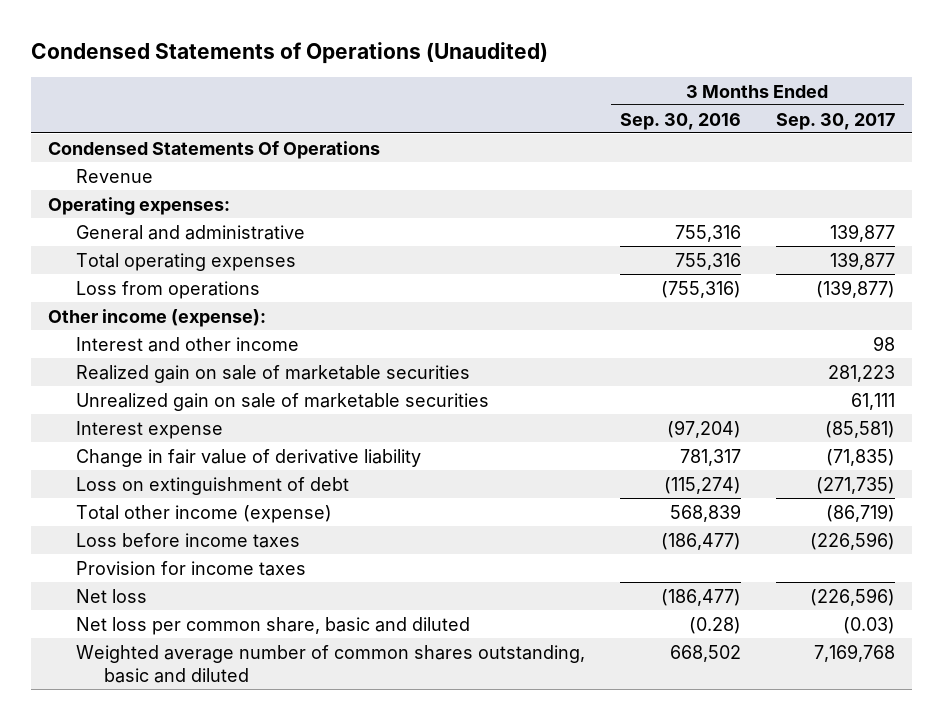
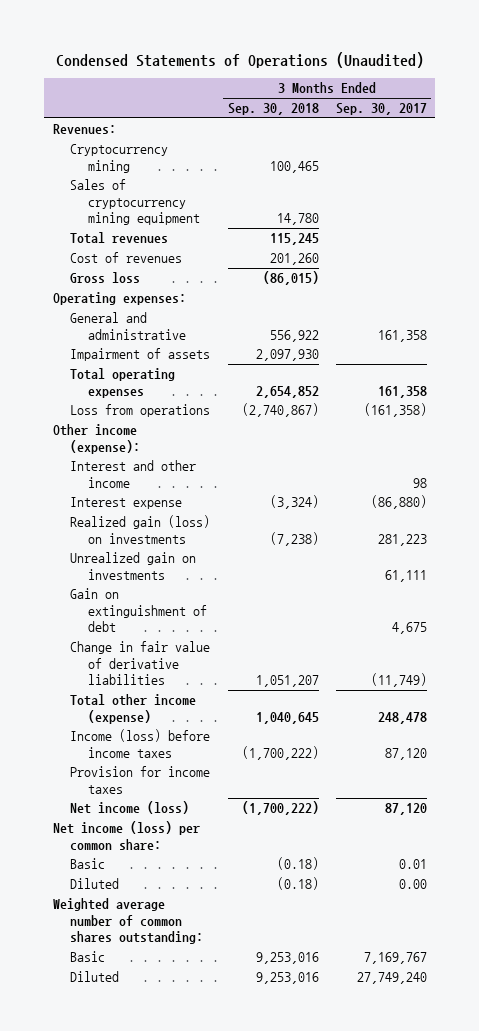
- | 3 Months Ended Sep. 30, 2016 | 3 Months Ended Sep. 30, 2017
+ | 3 Months Ended Sep. 30, 2018 | 3 Months Ended Sep. 30, 2017
- Condensed Statements Of Operations
- Revenue
+ Revenues:
+ Cryptocurrency mining | 100,465 |
+ Sales of cryptocurrency mining equipment | 14,780 |
+ Total revenues | 115,245 |
+ Cost of revenues | 201,260 |
+ Gross loss | (86,015) |
- General and administrative | 755,316 | 139,877
- Total operating expenses | 755,316 | 139,877
- Loss from operations | (755,316) | (139,877)
+ General and administrative | 556,922 | 161,358
+ Impairment of assets | 2,097,930 |
+ Total operating expenses | 2,654,852 | 161,358
+ Loss from operations | (2,740,867) | (161,358)
- Realized gain on sale of marketable securities | | 281,223
- Unrealized gain on sale of marketable securities | | 61,111
- Interest expense | (97,204) | (85,581)
- Change in fair value of derivative liability | 781,317 | (71,835)
- Loss on extinguishment of debt | (115,274) | (271,735)
- Total other income (expense) | 568,839 | (86,719)
- Loss before income taxes | (186,477) | (226,596)
+ Interest expense | (3,324) | (86,880)
+ Realized gain (loss) on investments | (7,238) | 281,223
+ Unrealized gain on investments | | 61,111
+ Gain on extinguishment of debt | | 4,675
+ Change in fair value of derivative liabilities | 1,051,207 | (11,749)
+ Total other income (expense) | 1,040,645 | 248,478
+ Income (loss) before income taxes | (1,700,222) | 87,120
- Net loss | (186,477) | (226,596)
- Net loss per common share, basic and diluted | (0.28) | (0.03)
- Weighted average number of common shares outstanding, basic and diluted | 668,502 | 7,169,768
+ Net income (loss) | (1,700,222) | 87,120
+ Net income (loss) per common share:
+ Basic | (0.18) | 0.01
+ Diluted | (0.18) | 0.00
+ Weighted average number of common shares outstanding:
+ Basic | 9,253,016 | 7,169,767
+ Diluted | 9,253,016 | 27,749,240

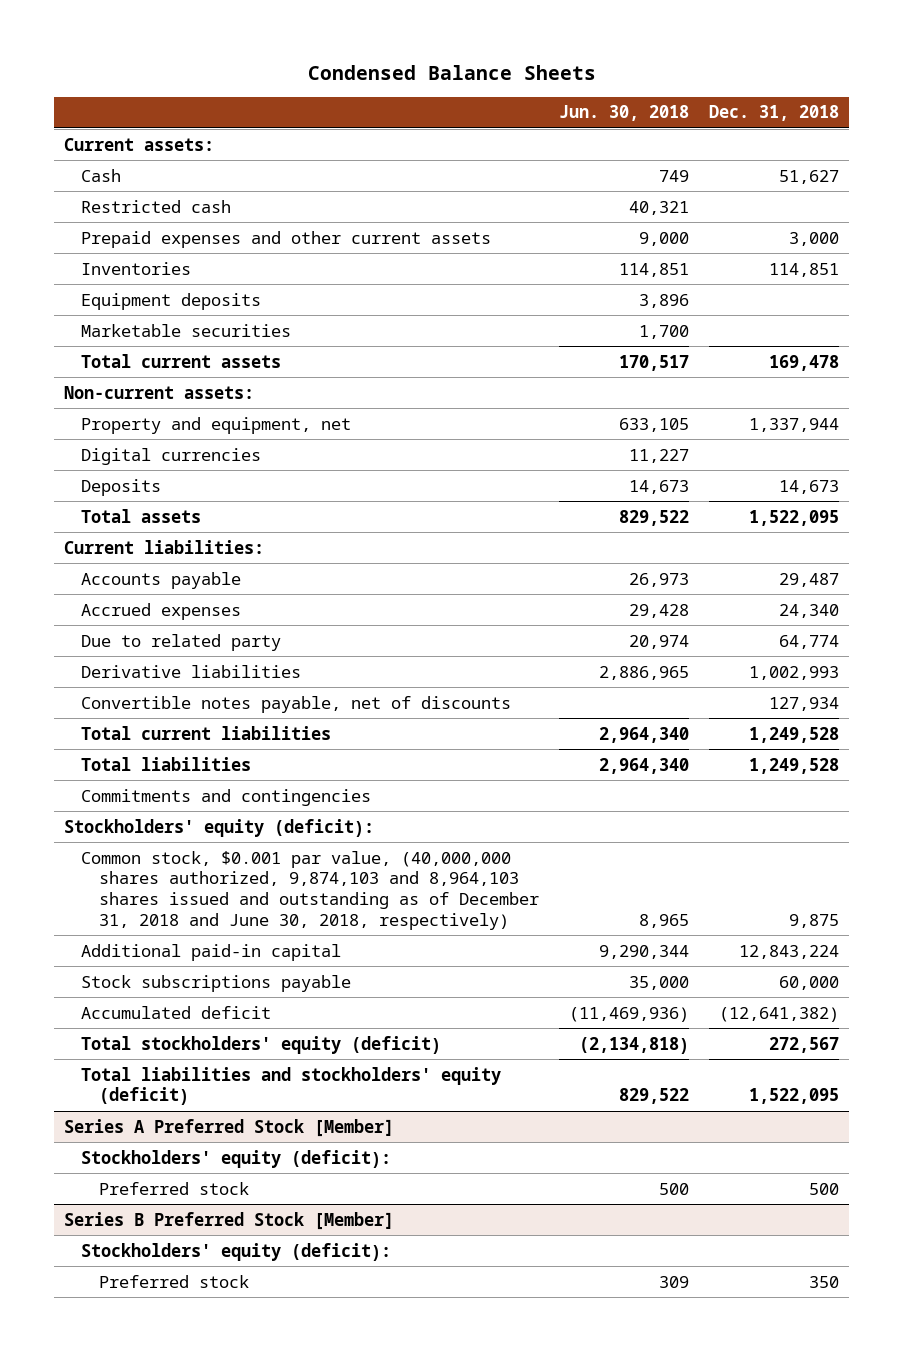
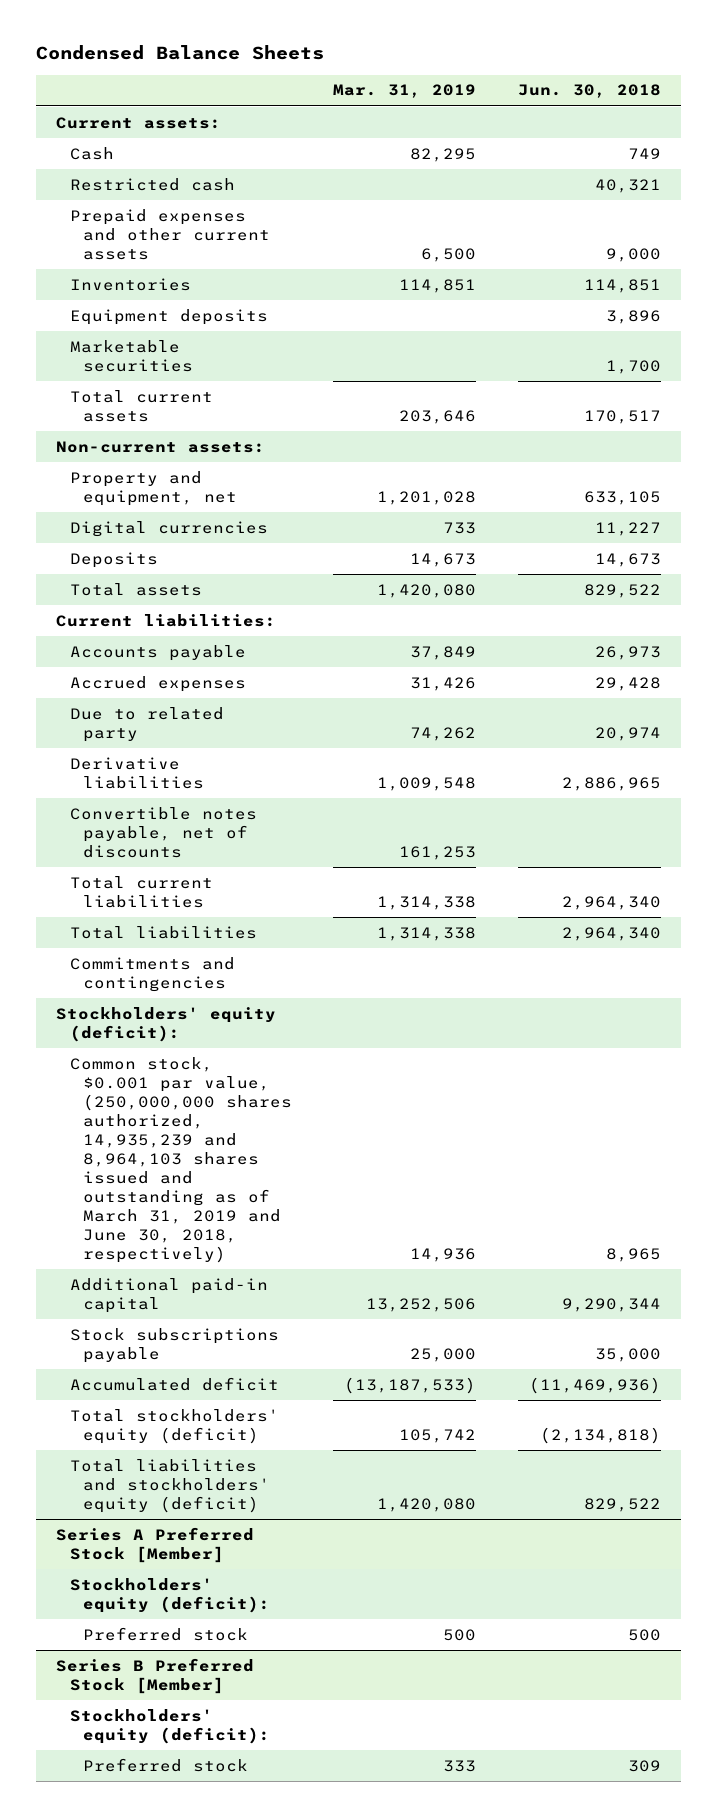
- | Jun. 30, 2018 | Dec. 31, 2018
+ | Mar. 31, 2019 | Jun. 30, 2018
- Common stock, $0.001 par value, (40,000,000 shares authorized, 9,874,103 and 8,964,103 shares issued and outstanding as of December 31, 2018 and June 30, 2018, respectively) | 8,965 | 9,875
+ Common stock, $0.001 par value, (250,000,000 shares authorized, 14,935,239 and 8,964,103 shares issued and outstanding as of March 31, 2019 and June 30, 2018, respectively) | 14,936 | 8,965

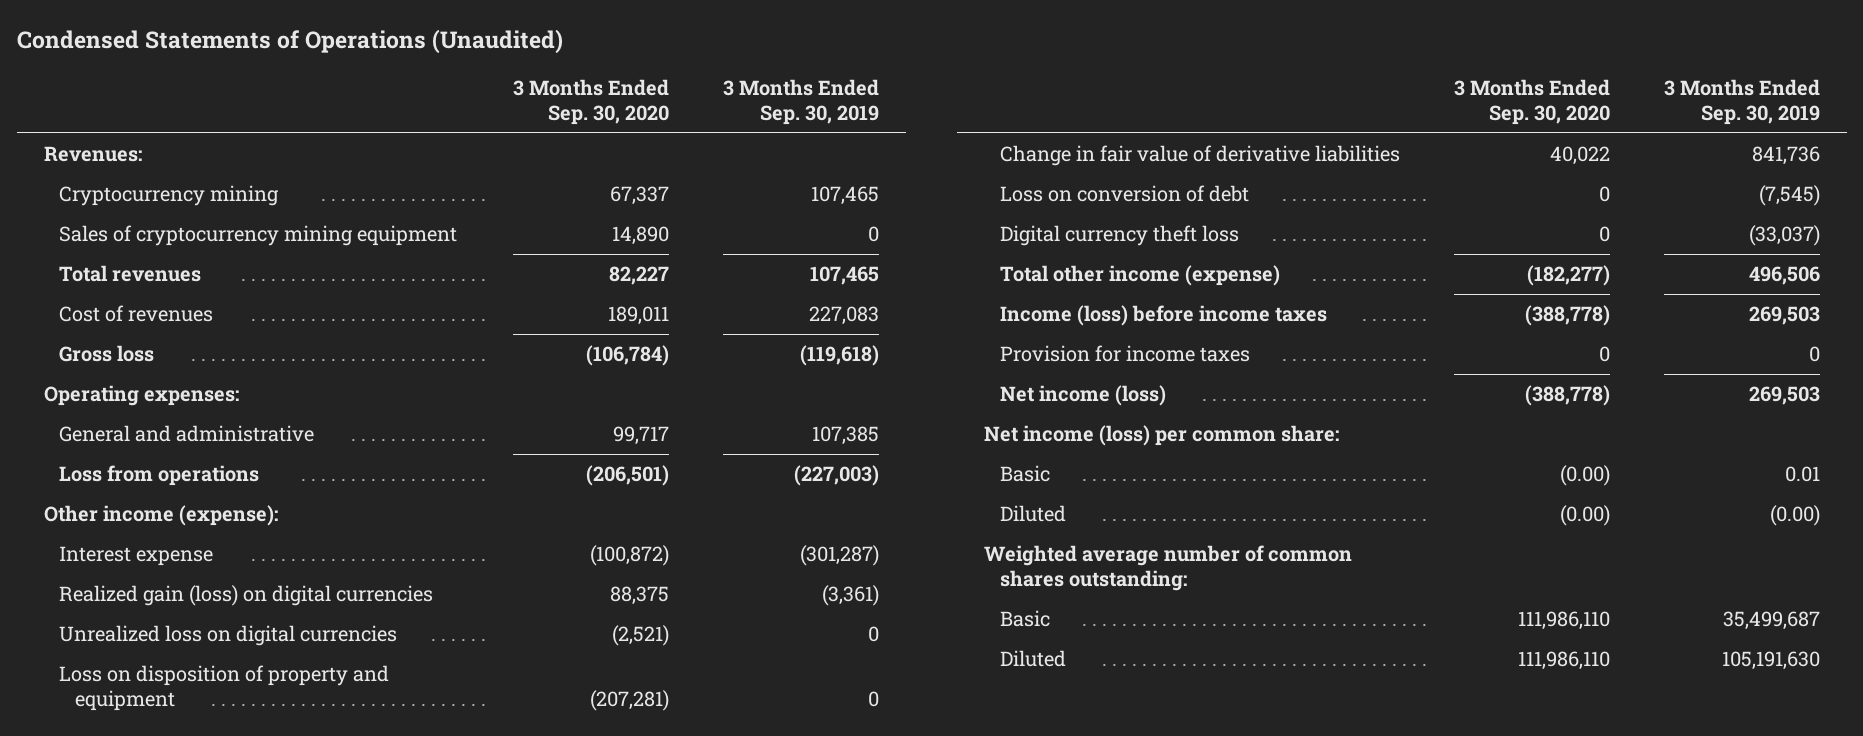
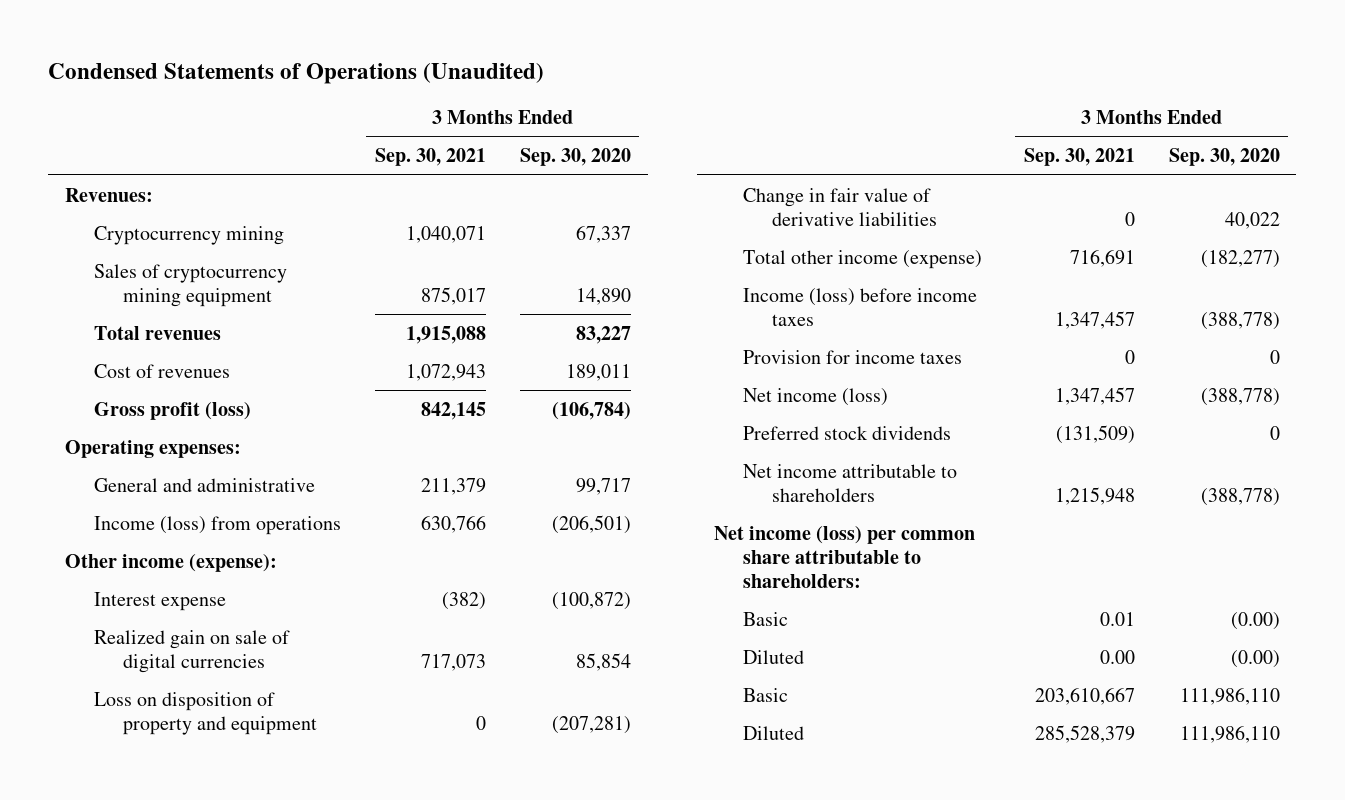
- | 3 Months Ended Sep. 30, 2020 | 3 Months Ended Sep. 30, 2019
+ | 3 Months Ended Sep. 30, 2021 | 3 Months Ended Sep. 30, 2020
- Total revenues | 82,227 | 107,465
+ Total revenues | 1,915,088 | 83,227
- Gross loss | (106,784) | (119,618)
+ Gross profit (loss) | 842,145 | (106,784)
- Loss from operations | (206,501) | (227,003)
+ Income (loss) from operations | 630,766 | (206,501)
- Realized gain (loss) on digital currencies | 88,375 | (3,361)
- Unrealized loss on digital currencies | (2,521) | 0
+ Realized gain on sale of digital currencies | 717,073 | 85,854
- Loss on conversion of debt | 0 | (7,545)
- Digital currency theft loss | 0 | (33,037)
- Net income (loss) per common share:
+ Preferred stock dividends | (131,509) | 0
+ Net income attributable to shareholders | 1,215,948 | (388,778)
+ Net income (loss) per common share attributable to shareholders:
- Weighted average number of common shares outstanding:

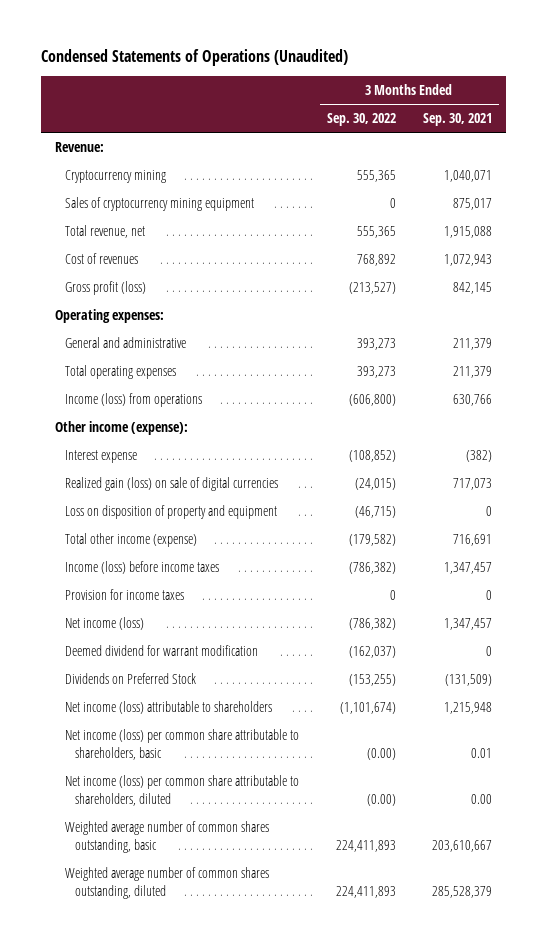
- | 3 Months Ended Sep. 30, 2021 | 3 Months Ended Sep. 30, 2020
+ | 3 Months Ended Sep. 30, 2022 | 3 Months Ended Sep. 30, 2021
- Revenues:
+ Revenue:
- Total revenues | 1,915,088 | 83,227
+ Total revenue, net | 555,365 | 1,915,088
+ Total operating expenses | 393,273 | 211,379
- Realized gain on sale of digital currencies | 717,073 | 85,854
+ Realized gain (loss) on sale of digital currencies | (24,015) | 717,073
- Change in fair value of derivative liabilities | 0 | 40,022
- Preferred stock dividends | (131,509) | 0
- Net income attributable to shareholders | 1,215,948 | (388,778)
- Net income (loss) per common share attributable to shareholders:
- Basic | 0.01 | (0.00)
- Diluted | 0.00 | (0.00)
- Basic | 203,610,667 | 111,986,110
- Diluted | 285,528,379 | 111,986,110
+ Deemed dividend for warrant modification | (162,037) | 0
+ Dividends on Preferred Stock | (153,255) | (131,509)
+ Net income (loss) attributable to shareholders | (1,101,674) | 1,215,948
+ Net income (loss) per common share attributable to shareholders, basic | (0.00) | 0.01
+ Net income (loss) per common share attributable to shareholders, diluted | (0.00) | 0.00
+ Weighted average number of common shares outstanding, basic | 224,411,893 | 203,610,667
+ Weighted average number of common shares outstanding, diluted | 224,411,893 | 285,528,379

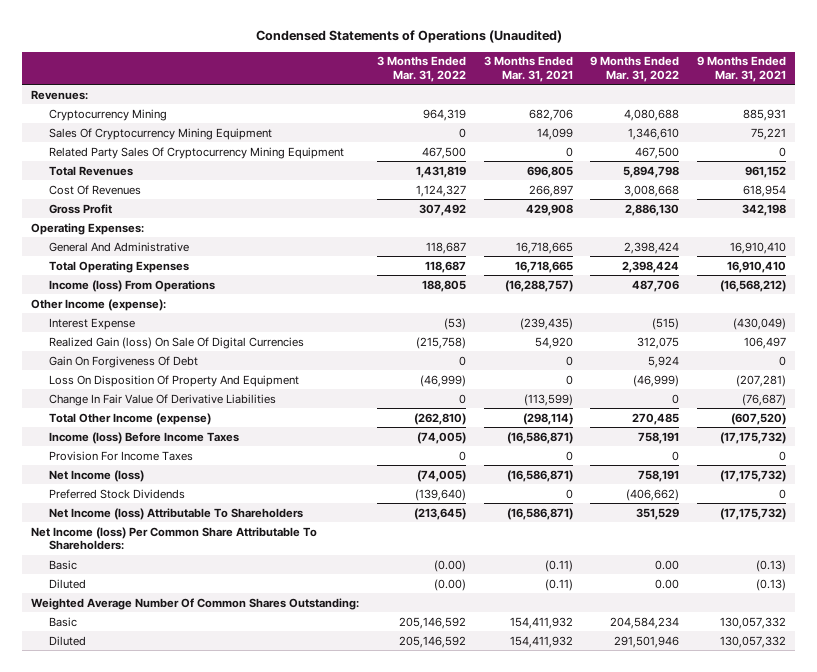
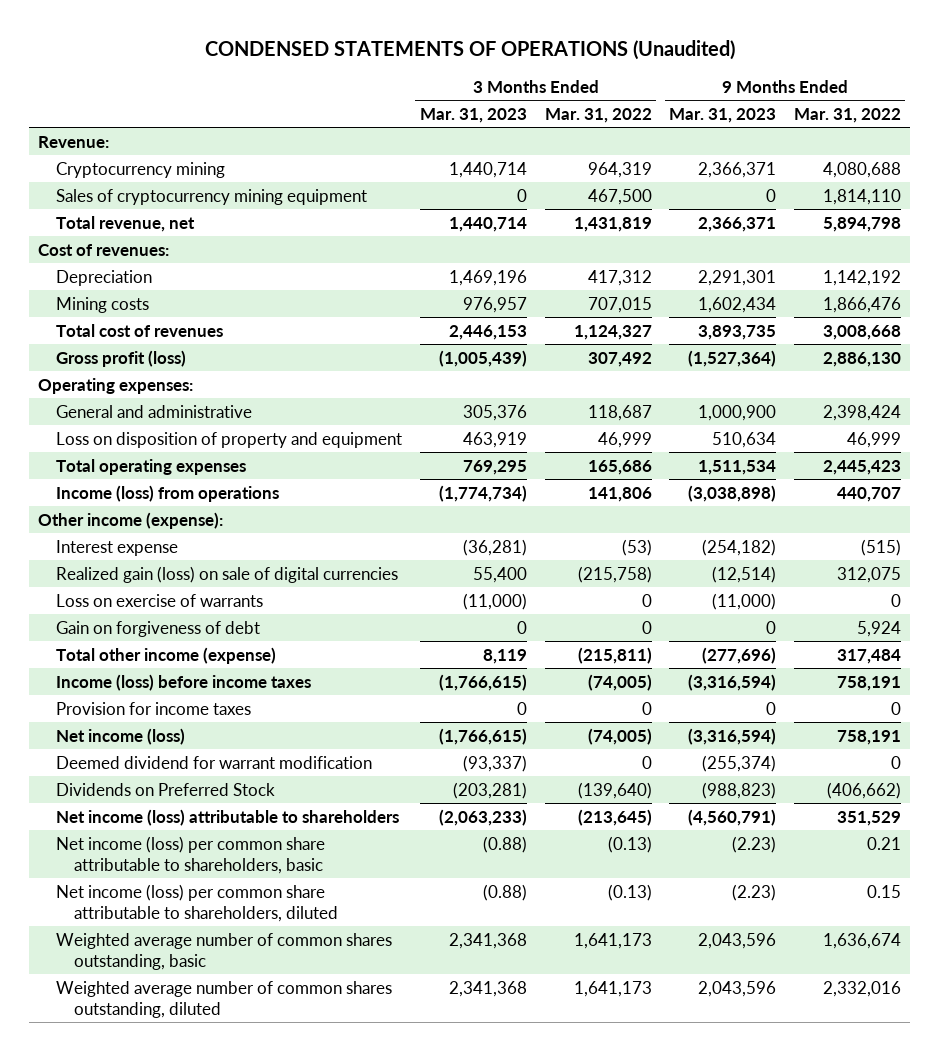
- Condensed Statements of Operations (Unaudited)
+ CONDENSED STATEMENTS OF OPERATIONS (Unaudited)
- | 3 Months Ended Mar. 31, 2022 | 3 Months Ended Mar. 31, 2021 | 9 Months Ended Mar. 31, 2022 | 9 Months Ended Mar. 31, 2021
+ | 3 Months Ended Mar. 31, 2023 | 3 Months Ended Mar. 31, 2022 | 9 Months Ended Mar. 31, 2023 | 9 Months Ended Mar. 31, 2022
- Revenues:
- Cryptocurrency Mining | 964,319 | 682,706 | 4,080,688 | 885,931
- Sales Of Cryptocurrency Mining Equipment | 0 | 14,099 | 1,346,610 | 75,221
- Related Party Sales Of Cryptocurrency Mining Equipment | 467,500 | 0 | 467,500 | 0
- Total Revenues | 1,431,819 | 696,805 | 5,894,798 | 961,152
- Cost Of Revenues | 1,124,327 | 266,897 | 3,008,668 | 618,954
- Gross Profit | 307,492 | 429,908 | 2,886,130 | 342,198
- Operating Expenses:
- General And Administrative | 118,687 | 16,718,665 | 2,398,424 | 16,910,410
- Total Operating Expenses | 118,687 | 16,718,665 | 2,398,424 | 16,910,410
- Income (loss) From Operations | 188,805 | (16,288,757) | 487,706 | (16,568,212)
- Other Income (expense):
- Interest Expense | (53) | (239,435) | (515) | (430,049)
- Realized Gain (loss) On Sale Of Digital Currencies | (215,758) | 54,920 | 312,075 | 106,497
- Gain On Forgiveness Of Debt | 0 | 0 | 5,924 | 0
- Loss On Disposition Of Property And Equipment | (46,999) | 0 | (46,999) | (207,281)
- Change In Fair Value Of Derivative Liabilities | 0 | (113,599) | 0 | (76,687)
- Total Other Income (expense) | (262,810) | (298,114) | 270,485 | (607,520)
- Income (loss) Before Income Taxes | (74,005) | (16,586,871) | 758,191 | (17,175,732)
- Provision For Income Taxes | 0 | 0 | 0 | 0
- Net Income (loss) | (74,005) | (16,586,871) | 758,191 | (17,175,732)
- Preferred Stock Dividends | (139,640) | 0 | (406,662) | 0
- Net Income (loss) Attributable To Shareholders | (213,645) | (16,586,871) | 351,529 | (17,175,732)
- Net Income (loss) Per Common Share Attributable To Shareholders:
- Basic | (0.00) | (0.11) | 0.00 | (0.13)
- Diluted | (0.00) | (0.11) | 0.00 | (0.13)
- Weighted Average Number Of Common Shares Outstanding:
- Basic | 205,146,592 | 154,411,932 | 204,584,234 | 130,057,332
- Diluted | 205,146,592 | 154,411,932 | 291,501,946 | 130,057,332
+ Revenue:
+ Cryptocurrency mining | 1,440,714 | 964,319 | 2,366,371 | 4,080,688
+ Sales of cryptocurrency mining equipment | 0 | 467,500 | 0 | 1,814,110
+ Total revenue, net | 1,440,714 | 1,431,819 | 2,366,371 | 5,894,798
+ Cost of revenues:
+ Depreciation | 1,469,196 | 417,312 | 2,291,301 | 1,142,192
+ Mining costs | 976,957 | 707,015 | 1,602,434 | 1,866,476
+ Total cost of revenues | 2,446,153 | 1,124,327 | 3,893,735 | 3,008,668
+ Gross profit (loss) | (1,005,439) | 307,492 | (1,527,364) | 2,886,130
+ Operating expenses:
+ General and administrative | 305,376 | 118,687 | 1,000,900 | 2,398,424
+ Loss on disposition of property and equipment | 463,919 | 46,999 | 510,634 | 46,999
+ Total operating expenses | 769,295 | 165,686 | 1,511,534 | 2,445,423
+ Income (loss) from operations | (1,774,734) | 141,806 | (3,038,898) | 440,707
+ Other income (expense):
+ Interest expense | (36,281) | (53) | (254,182) | (515)
+ Realized gain (loss) on sale of digital currencies | 55,400 | (215,758) | (12,514) | 312,075
+ Loss on exercise of warrants | (11,000) | 0 | (11,000) | 0
+ Gain on forgiveness of debt | 0 | 0 | 0 | 5,924
+ Total other income (expense) | 8,119 | (215,811) | (277,696) | 317,484
+ Income (loss) before income taxes | (1,766,615) | (74,005) | (3,316,594) | 758,191
+ Provision for income taxes | 0 | 0 | 0 | 0
+ Net income (loss) | (1,766,615) | (74,005) | (3,316,594) | 758,191
+ Deemed dividend for warrant modification | (93,337) | 0 | (255,374) | 0
+ Dividends on Preferred Stock | (203,281) | (139,640) | (988,823) | (406,662)
+ Net income (loss) attributable to shareholders | (2,063,233) | (213,645) | (4,560,791) | 351,529
+ Net income (loss) per common share attributable to shareholders, basic | (0.88) | (0.13) | (2.23) | 0.21
+ Net income (loss) per common share attributable to shareholders, diluted | (0.88) | (0.13) | (2.23) | 0.15
+ Weighted average number of common shares outstanding, basic | 2,341,368 | 1,641,173 | 2,043,596 | 1,636,674
+ Weighted average number of common shares outstanding, diluted | 2,341,368 | 1,641,173 | 2,043,596 | 2,332,016

